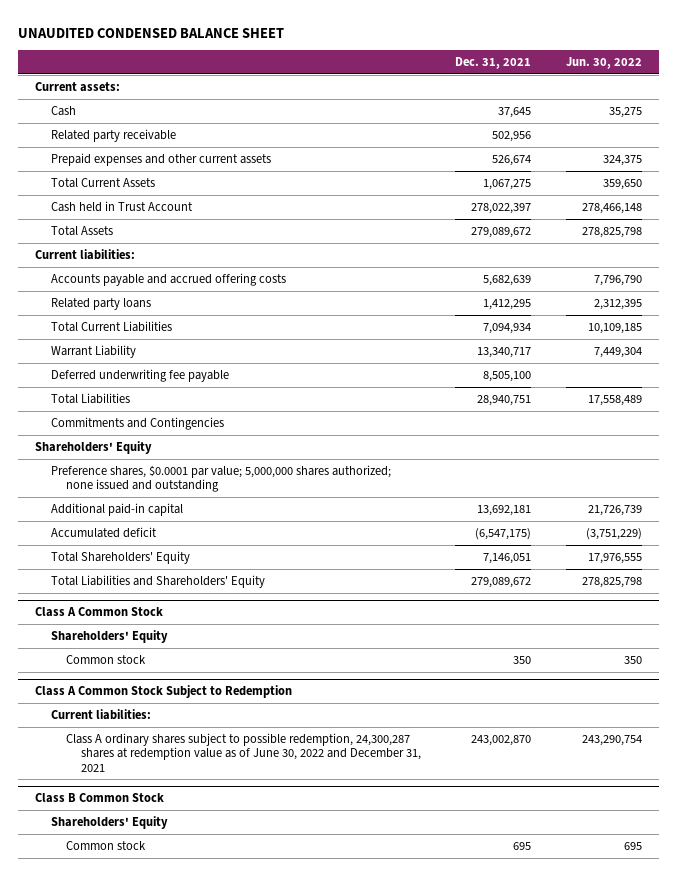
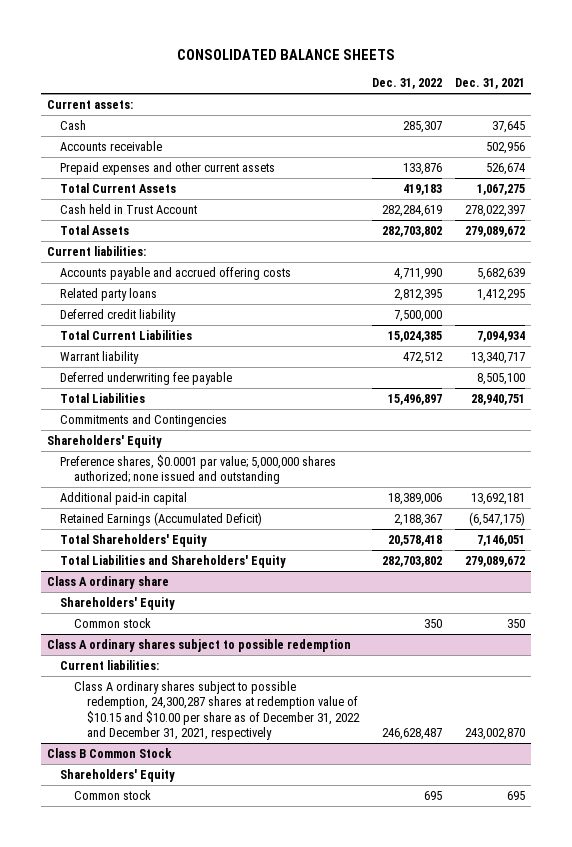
- UNAUDITED CONDENSED BALANCE SHEET
+ CONSOLIDATED BALANCE SHEETS
- | Dec. 31, 2021 | Jun. 30, 2022
+ | Dec. 31, 2022 | Dec. 31, 2021
- Related party receivable | 502,956 |
+ Accounts receivable | | 502,956
+ Deferred credit liability | 7,500,000 |
- Warrant Liability | 13,340,717 | 7,449,304
+ Warrant liability | 472,512 | 13,340,717
- Accumulated deficit | (6,547,175) | (3,751,229)
+ Retained Earnings (Accumulated Deficit) | 2,188,367 | (6,547,175)
- Class A Common Stock
+ Class A ordinary share
- Class A Common Stock Subject to Redemption
+ Class A ordinary shares subject to possible redemption
- Class A ordinary shares subject to possible redemption, 24,300,287 shares at redemption value as of June 30, 2022 and December 31, 2021 | 243,002,870 | 243,290,754
+ Class A ordinary shares subject to possible redemption, 24,300,287 shares at redemption value of $10.15 and $10.00 per share as of December 31, 2022 and December 31, 2021, respectively | 246,628,487 | 243,002,870

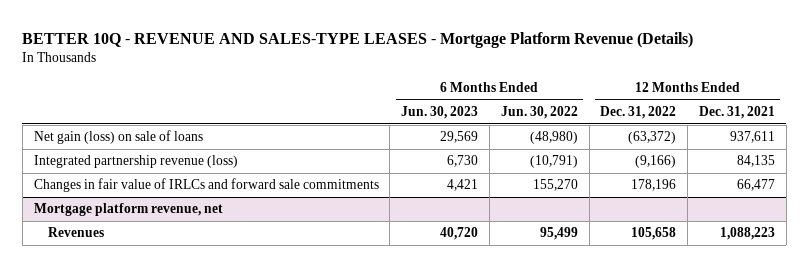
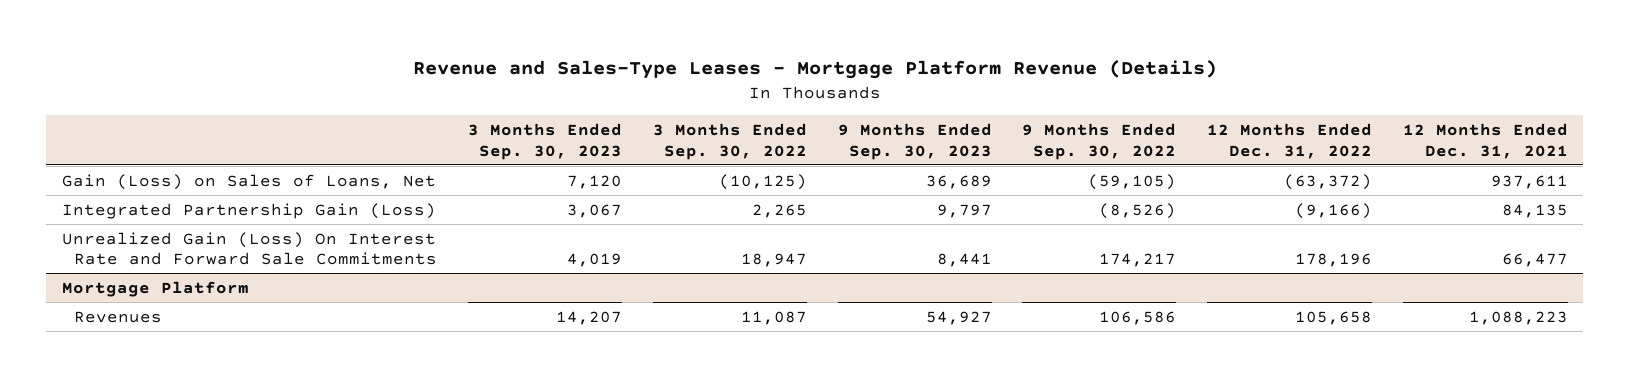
- BETTER 10Q - REVENUE AND SALES-TYPE LEASES - Mortgage Platform Revenue (Details)
+ Revenue and Sales-Type Leases - Mortgage Platform Revenue (Details)
- | 6 Months Ended Jun. 30, 2023 | 6 Months Ended Jun. 30, 2022 | 12 Months Ended Dec. 31, 2022 | 12 Months Ended Dec. 31, 2021
+ | 3 Months Ended Sep. 30, 2023 | 3 Months Ended Sep. 30, 2022 | 9 Months Ended Sep. 30, 2023 | 9 Months Ended Sep. 30, 2022 | 12 Months Ended Dec. 31, 2022 | 12 Months Ended Dec. 31, 2021
- Net gain (loss) on sale of loans | 29,569 | (48,980) | (63,372) | 937,611
- Integrated partnership revenue (loss) | 6,730 | (10,791) | (9,166) | 84,135
- Changes in fair value of IRLCs and forward sale commitments | 4,421 | 155,270 | 178,196 | 66,477
- Mortgage platform revenue, net
+ Gain (Loss) on Sales of Loans, Net | 7,120 | (10,125) | 36,689 | (59,105) | (63,372) | 937,611
+ Integrated Partnership Gain (Loss) | 3,067 | 2,265 | 9,797 | (8,526) | (9,166) | 84,135
+ Unrealized Gain (Loss) On Interest Rate and Forward Sale Commitments | 4,019 | 18,947 | 8,441 | 174,217 | 178,196 | 66,477
+ Mortgage Platform

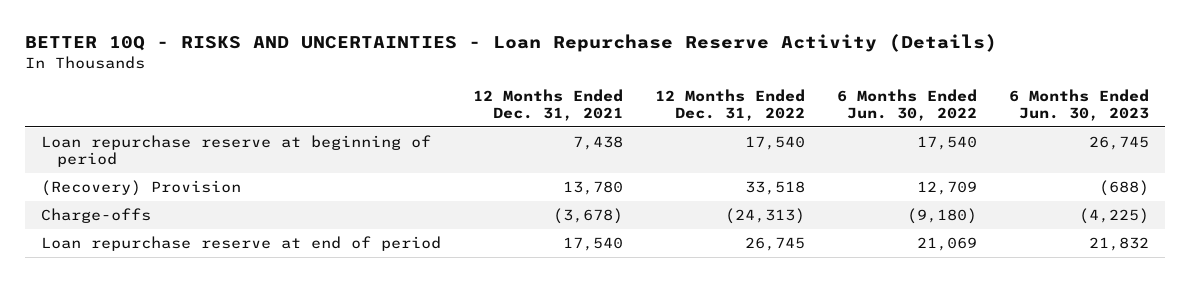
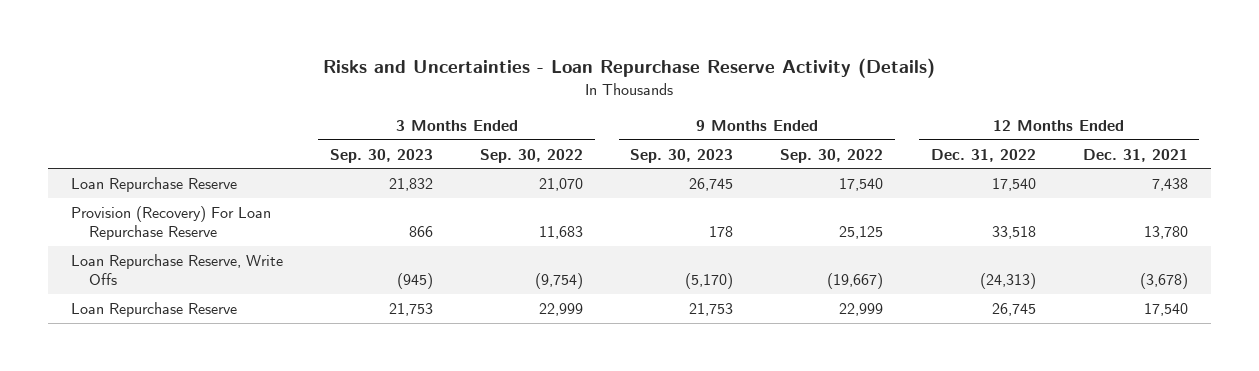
- BETTER 10Q - RISKS AND UNCERTAINTIES - Loan Repurchase Reserve Activity (Details)
+ Risks and Uncertainties - Loan Repurchase Reserve Activity (Details)
- | 12 Months Ended Dec. 31, 2021 | 12 Months Ended Dec. 31, 2022 | 6 Months Ended Jun. 30, 2022 | 6 Months Ended Jun. 30, 2023
+ | 3 Months Ended Sep. 30, 2023 | 3 Months Ended Sep. 30, 2022 | 9 Months Ended Sep. 30, 2023 | 9 Months Ended Sep. 30, 2022 | 12 Months Ended Dec. 31, 2022 | 12 Months Ended Dec. 31, 2021
- Loan repurchase reserve at beginning of period | 7,438 | 17,540 | 17,540 | 26,745
- (Recovery) Provision | 13,780 | 33,518 | 12,709 | (688)
- Charge-offs | (3,678) | (24,313) | (9,180) | (4,225)
- Loan repurchase reserve at end of period | 17,540 | 26,745 | 21,069 | 21,832
+ Loan Repurchase Reserve | 21,832 | 21,070 | 26,745 | 17,540 | 17,540 | 7,438
+ Provision (Recovery) For Loan Repurchase Reserve | 866 | 11,683 | 178 | 25,125 | 33,518 | 13,780
+ Loan Repurchase Reserve, Write Offs | (945) | (9,754) | (5,170) | (19,667) | (24,313) | (3,678)
+ Loan Repurchase Reserve | 21,753 | 22,999 | 21,753 | 22,999 | 26,745 | 17,540

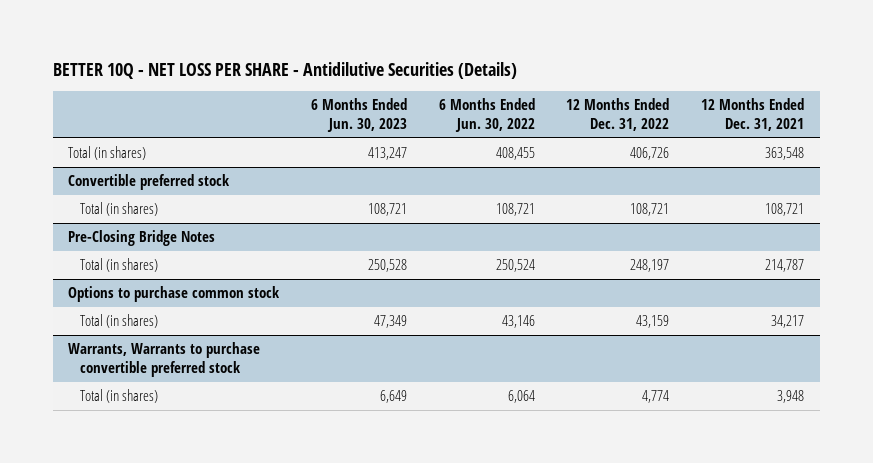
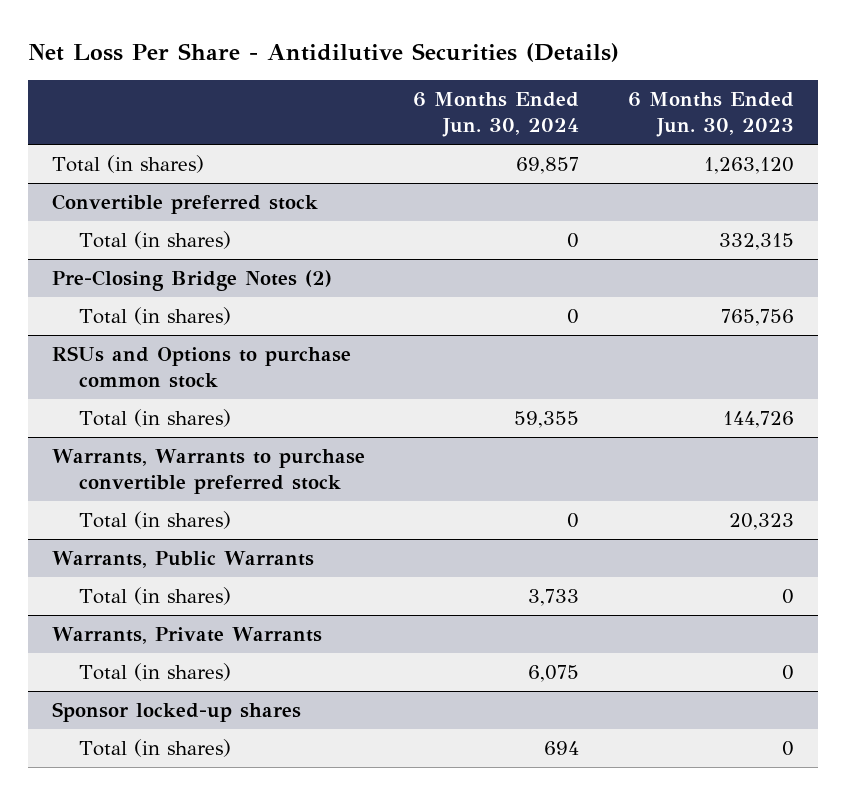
- BETTER 10Q - NET LOSS PER SHARE - Antidilutive Securities (Details)
+ Net Loss Per Share - Antidilutive Securities (Details)
- | 6 Months Ended Jun. 30, 2023 | 6 Months Ended Jun. 30, 2022 | 12 Months Ended Dec. 31, 2022 | 12 Months Ended Dec. 31, 2021
+ | 6 Months Ended Jun. 30, 2024 | 6 Months Ended Jun. 30, 2023
- Total (in shares) | 413,247 | 408,455 | 406,726 | 363,548
+ Total (in shares) | 69,857 | 1,263,120
@ Convertible preferred stock
- Total (in shares) | 108,721 | 108,721 | 108,721 | 108,721
- Pre-Closing Bridge Notes
- Total (in shares) | 250,528 | 250,524 | 248,197 | 214,787
- Options to purchase common stock
- Total (in shares) | 47,349 | 43,146 | 43,159 | 34,217
@ Convertible preferred stock
+ Total (in shares) | 0 | 332,315
+ Pre-Closing Bridge Notes (2)
+ Total (in shares) | 0 | 765,756
+ RSUs and Options to purchase common stock
+ Total (in shares) | 59,355 | 144,726
@ Warrants, Warrants to purchase convertible preferred stock
- Total (in shares) | 6,649 | 6,064 | 4,774 | 3,948
+ Total (in shares) | 0 | 20,323
+ Warrants, Public Warrants
+ Total (in shares) | 3,733 | 0
+ Warrants, Private Warrants
+ Total (in shares) | 6,075 | 0
+ Sponsor locked-up shares
+ Total (in shares) | 694 | 0

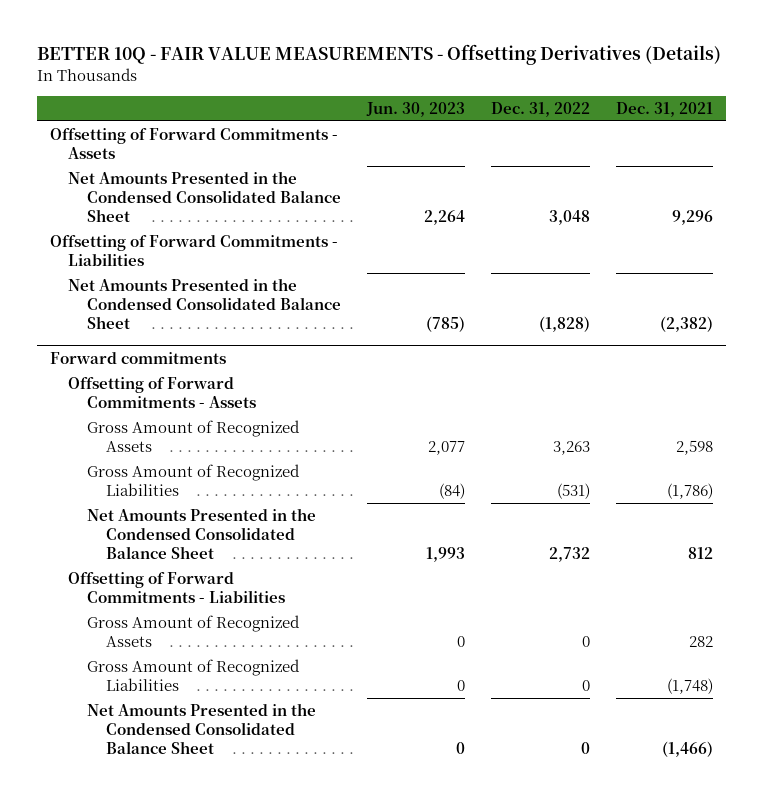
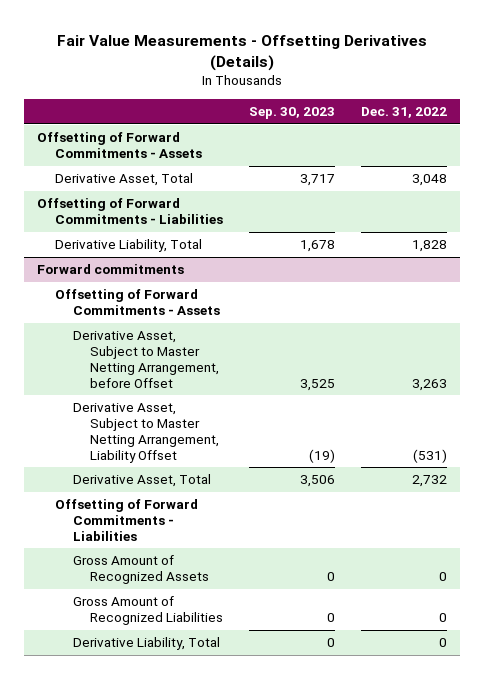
- BETTER 10Q - FAIR VALUE MEASUREMENTS - Offsetting Derivatives (Details)
+ Fair Value Measurements - Offsetting Derivatives (Details)
- | Jun. 30, 2023 | Dec. 31, 2022 | Dec. 31, 2021
+ | Sep. 30, 2023 | Dec. 31, 2022
- Net Amounts Presented in the Condensed Consolidated Balance Sheet | 2,264 | 3,048 | 9,296
+ Derivative Asset, Total | 3,717 | 3,048
- Net Amounts Presented in the Condensed Consolidated Balance Sheet | (785) | (1,828) | (2,382)
+ Derivative Liability, Total | 1,678 | 1,828
@ Forward commitments
- Gross Amount of Recognized Assets | 2,077 | 3,263 | 2,598
- Gross Amount of Recognized Liabilities | (84) | (531) | (1,786)
- Net Amounts Presented in the Condensed Consolidated Balance Sheet | 1,993 | 2,732 | 812
+ Derivative Asset, Subject to Master Netting Arrangement, before Offset | 3,525 | 3,263
+ Derivative Asset, Subject to Master Netting Arrangement, Liability Offset | (19) | (531)
+ Derivative Asset, Total | 3,506 | 2,732
- Net Amounts Presented in the Condensed Consolidated Balance Sheet | 0 | 0 | (1,466)
+ Derivative Liability, Total | 0 | 0

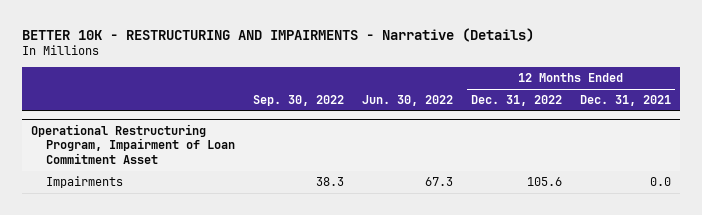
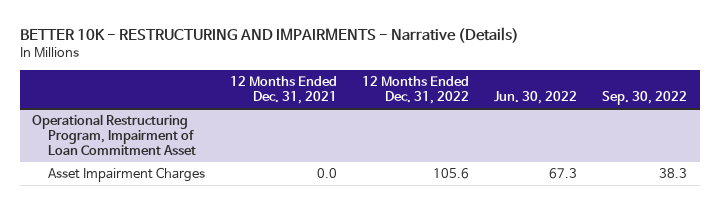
- | Sep. 30, 2022 | Jun. 30, 2022 | 12 Months Ended Dec. 31, 2022 | 12 Months Ended Dec. 31, 2021
+ | 12 Months Ended Dec. 31, 2021 | 12 Months Ended Dec. 31, 2022 | Jun. 30, 2022 | Sep. 30, 2022
@ Operational Restructuring Program, Impairment of Loan Commitment Asset
- Impairments | 38.3 | 67.3 | 105.6 | 0.0
+ Asset Impairment Charges | 0.0 | 105.6 | 67.3 | 38.3

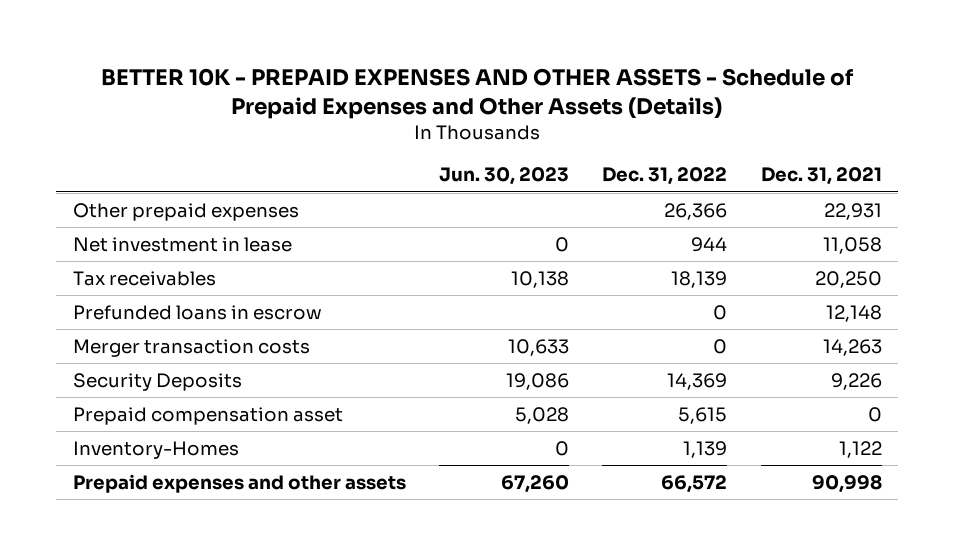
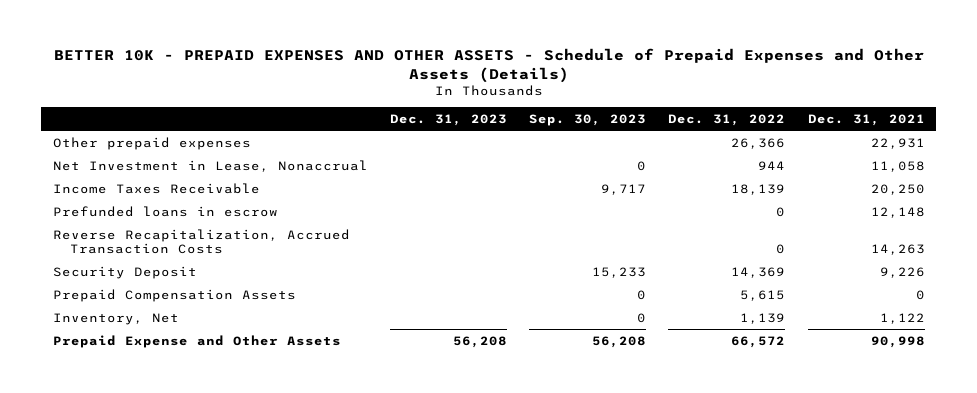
- | Jun. 30, 2023 | Dec. 31, 2022 | Dec. 31, 2021
+ | Dec. 31, 2023 | Sep. 30, 2023 | Dec. 31, 2022 | Dec. 31, 2021
- Net investment in lease | 0 | 944 | 11,058
- Tax receivables | 10,138 | 18,139 | 20,250
+ Net Investment in Lease, Nonaccrual | | 0 | 944 | 11,058
+ Income Taxes Receivable | | 9,717 | 18,139 | 20,250
- Merger transaction costs | 10,633 | 0 | 14,263
- Security Deposits | 19,086 | 14,369 | 9,226
- Prepaid compensation asset | 5,028 | 5,615 | 0
- Inventory-Homes | 0 | 1,139 | 1,122
- Prepaid expenses and other assets | 67,260 | 66,572 | 90,998
+ Reverse Recapitalization, Accrued Transaction Costs | | | 0 | 14,263
+ Security Deposit | | 15,233 | 14,369 | 9,226
+ Prepaid Compensation Assets | | 0 | 5,615 | 0
+ Inventory, Net | | 0 | 1,139 | 1,122
+ Prepaid Expense and Other Assets | 56,208 | 56,208 | 66,572 | 90,998

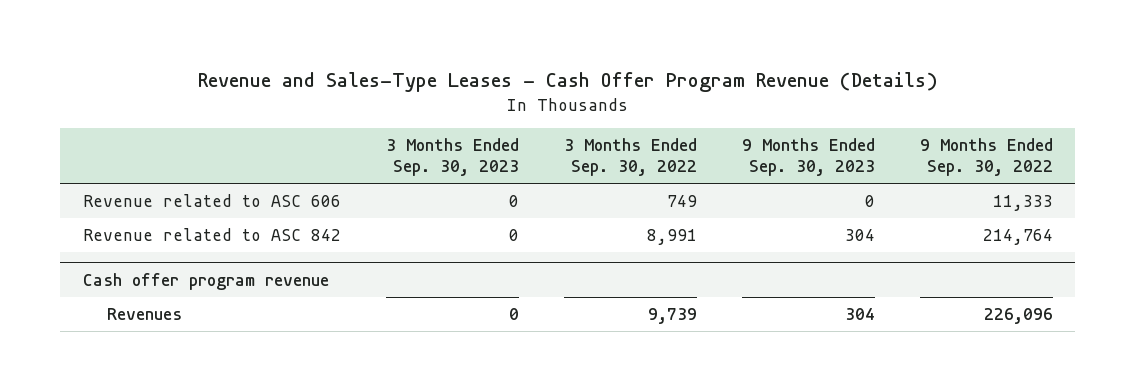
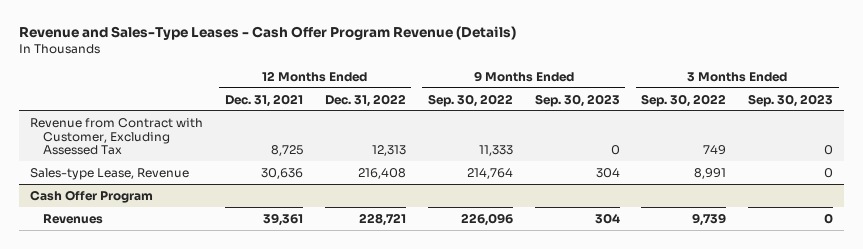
- | 3 Months Ended Sep. 30, 2023 | 3 Months Ended Sep. 30, 2022 | 9 Months Ended Sep. 30, 2023 | 9 Months Ended Sep. 30, 2022
+ | 12 Months Ended Dec. 31, 2021 | 12 Months Ended Dec. 31, 2022 | 9 Months Ended Sep. 30, 2022 | 9 Months Ended Sep. 30, 2023 | 3 Months Ended Sep. 30, 2022 | 3 Months Ended Sep. 30, 2023
- Revenue related to ASC 606 | 0 | 749 | 0 | 11,333
- Revenue related to ASC 842 | 0 | 8,991 | 304 | 214,764
- Cash offer program revenue
+ Revenue from Contract with Customer, Excluding Assessed Tax | 8,725 | 12,313 | 11,333 | 0 | 749 | 0
+ Sales-type Lease, Revenue | 30,636 | 216,408 | 214,764 | 304 | 8,991 | 0
+ Cash Offer Program

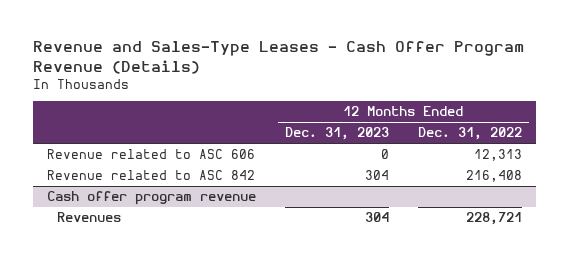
- | 12 Months Ended Dec. 31, 2021 | 12 Months Ended Dec. 31, 2022 | 9 Months Ended Sep. 30, 2022 | 9 Months Ended Sep. 30, 2023 | 3 Months Ended Sep. 30, 2022 | 3 Months Ended Sep. 30, 2023
+ | 12 Months Ended Dec. 31, 2023 | 12 Months Ended Dec. 31, 2022
- Revenue from Contract with Customer, Excluding Assessed Tax | 8,725 | 12,313 | 11,333 | 0 | 749 | 0
- Sales-type Lease, Revenue | 30,636 | 216,408 | 214,764 | 304 | 8,991 | 0
- Cash Offer Program
+ Revenue related to ASC 606 | 0 | 12,313
+ Revenue related to ASC 842 | 304 | 216,408
+ Cash offer program revenue

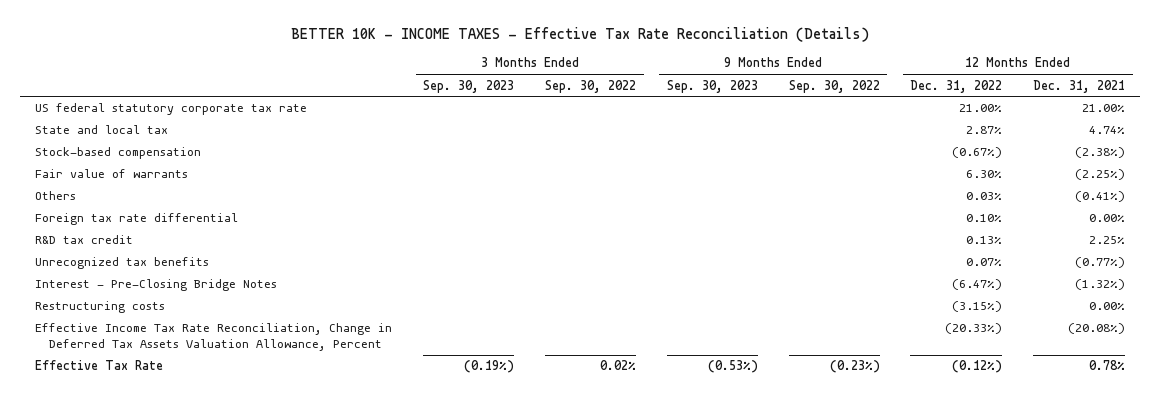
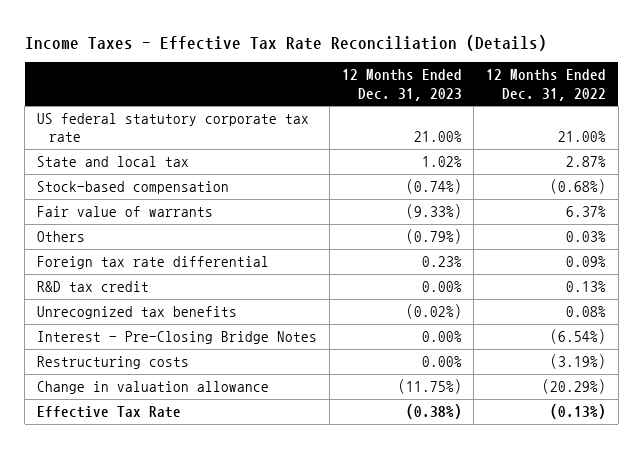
- BETTER 10K - INCOME TAXES - Effective Tax Rate Reconciliation (Details)
+ Income Taxes - Effective Tax Rate Reconciliation (Details)
- | 3 Months Ended Sep. 30, 2023 | 3 Months Ended Sep. 30, 2022 | 9 Months Ended Sep. 30, 2023 | 9 Months Ended Sep. 30, 2022 | 12 Months Ended Dec. 31, 2022 | 12 Months Ended Dec. 31, 2021
+ | 12 Months Ended Dec. 31, 2023 | 12 Months Ended Dec. 31, 2022
- Stock-based compensation | | | | | (0.67%) | (2.38%)
- Fair value of warrants | | | | | 6.30% | (2.25%)
+ Stock-based compensation | (0.74%) | (0.68%)
+ Fair value of warrants | (9.33%) | 6.37%
- Foreign tax rate differential | | | | | 0.10% | 0.00%
+ Foreign tax rate differential | 0.23% | 0.09%
- Unrecognized tax benefits | | | | | 0.07% | (0.77%)
- Interest - Pre-Closing Bridge Notes | | | | | (6.47%) | (1.32%)
- Restructuring costs | | | | | (3.15%) | 0.00%
- Effective Income Tax Rate Reconciliation, Change in Deferred Tax Assets Valuation Allowance, Percent | | | | | (20.33%) | (20.08%)
- Effective Tax Rate | (0.19%) | 0.02% | (0.53%) | (0.23%) | (0.12%) | 0.78%
+ Unrecognized tax benefits | (0.02%) | 0.08%
+ Interest - Pre-Closing Bridge Notes | 0.00% | (6.54%)
+ Restructuring costs | 0.00% | (3.19%)
+ Change in valuation allowance | (11.75%) | (20.29%)
+ Effective Tax Rate | (0.38%) | (0.13%)

